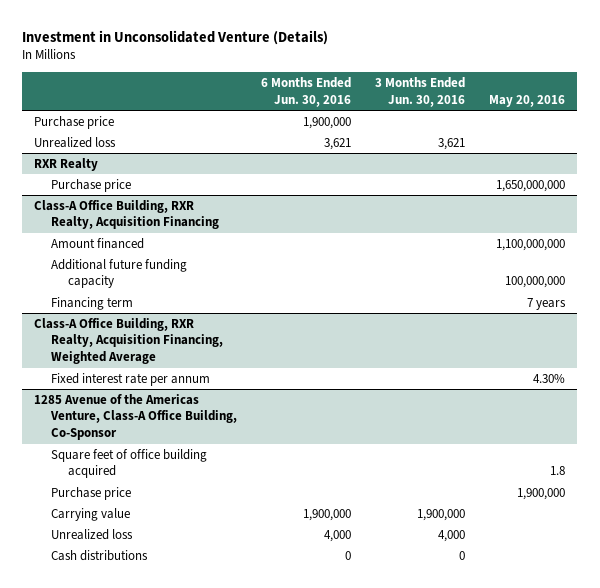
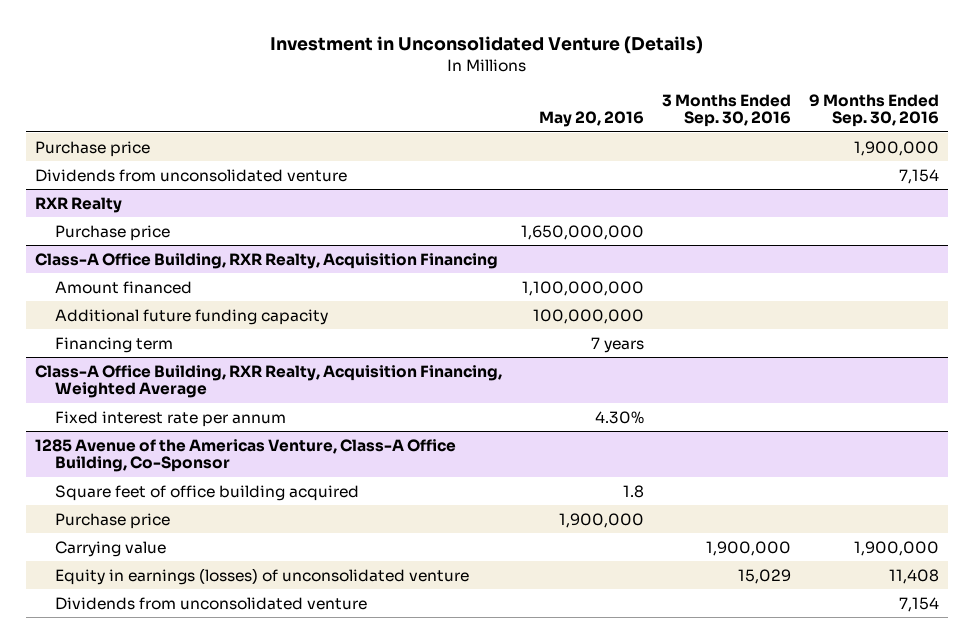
- | 6 Months Ended Jun. 30, 2016 | 3 Months Ended Jun. 30, 2016 | May 20, 2016
+ | May 20, 2016 | 3 Months Ended Sep. 30, 2016 | 9 Months Ended Sep. 30, 2016
- Unrealized loss | 3,621 | 3,621 |
+ Dividends from unconsolidated venture | | | 7,154
@ 1285 Avenue of the Americas Venture, Class-A Office Building, Co-Sponsor
- Unrealized loss | 4,000 | 4,000 |
- Cash distributions | 0 | 0 |
+ Equity in earnings (losses) of unconsolidated venture | | 15,029 | 11,408
+ Dividends from unconsolidated venture | | | 7,154

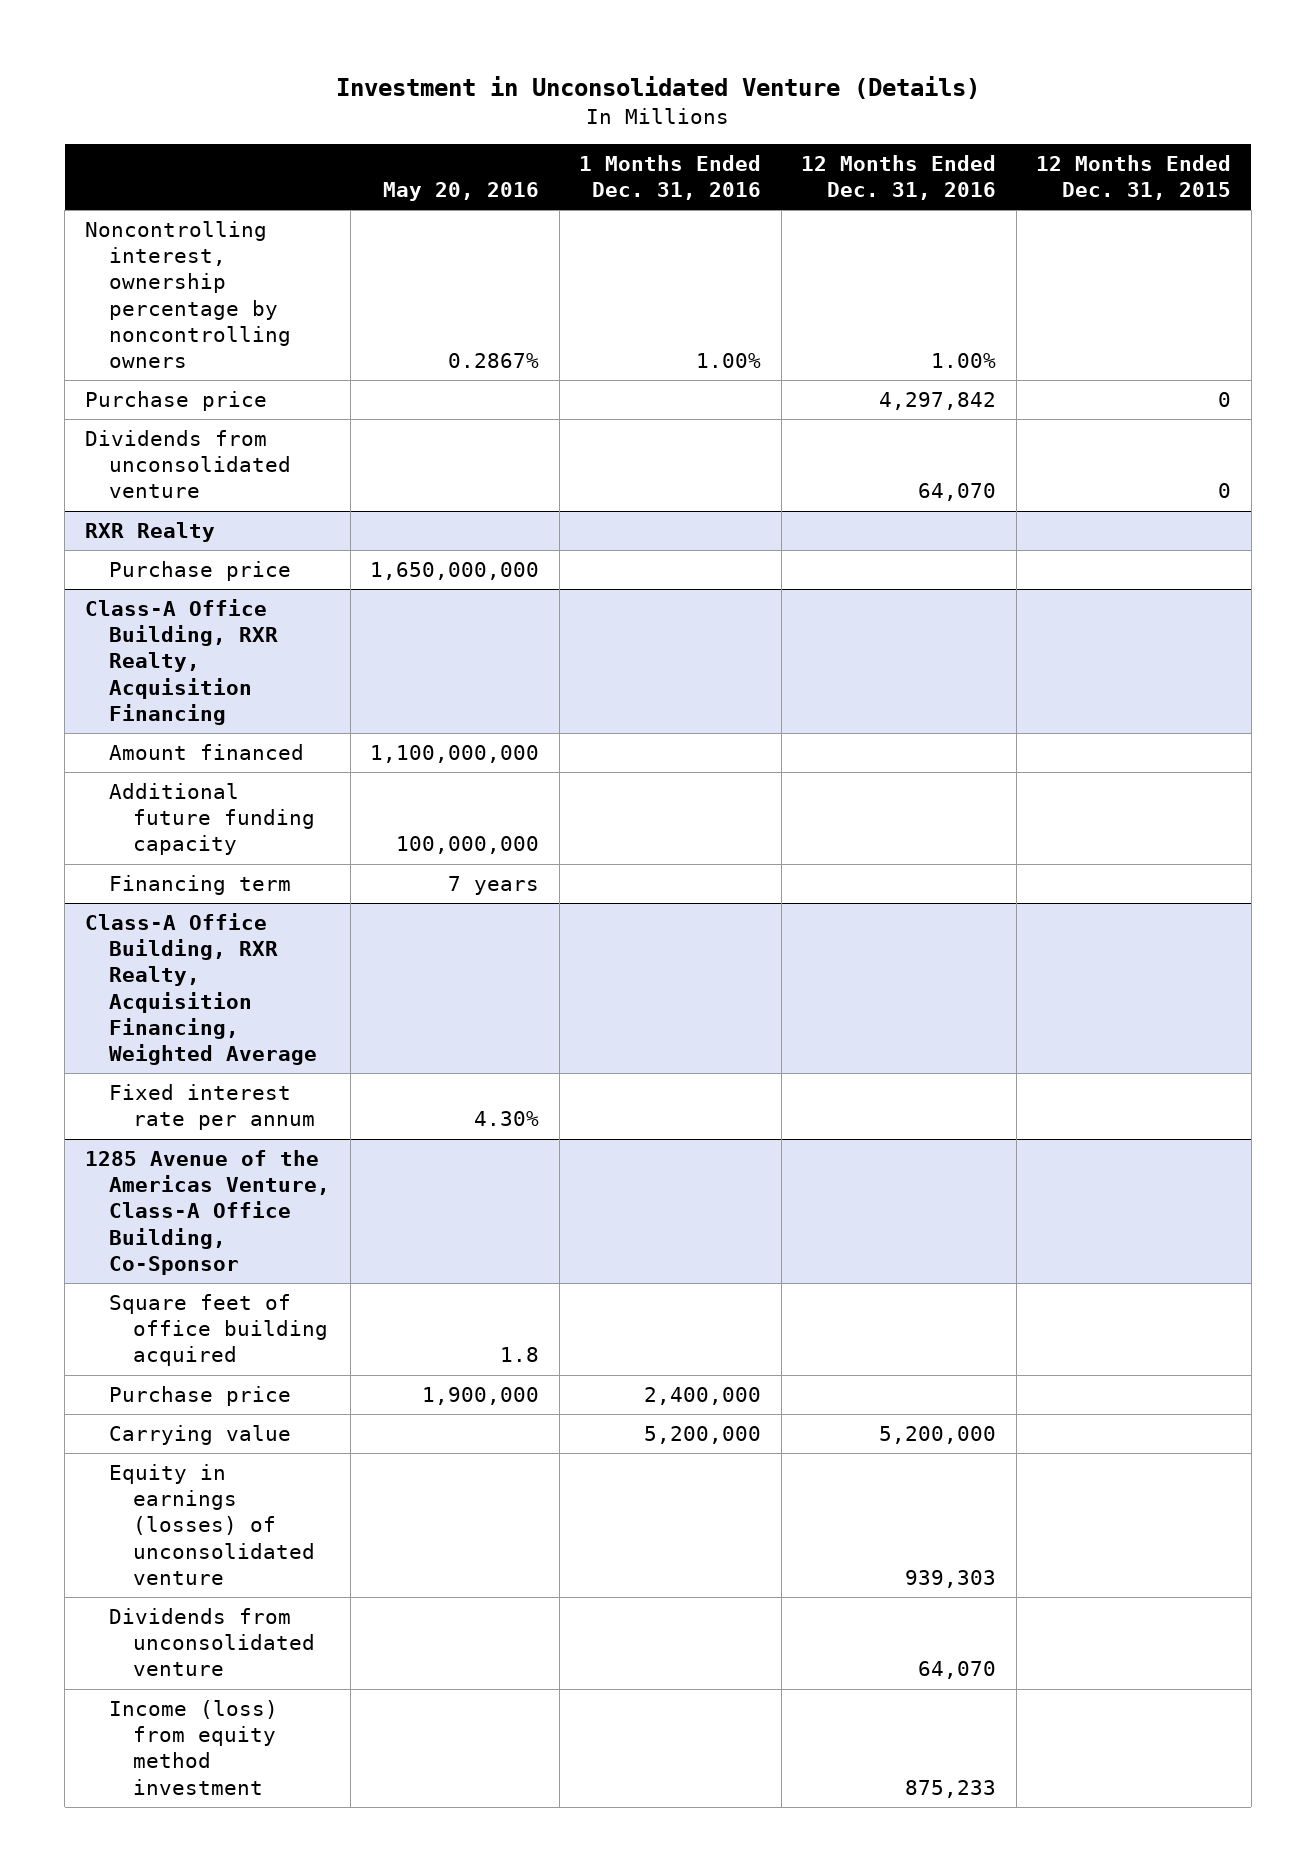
- | May 20, 2016 | 3 Months Ended Sep. 30, 2016 | 9 Months Ended Sep. 30, 2016
+ | May 20, 2016 | 1 Months Ended Dec. 31, 2016 | 12 Months Ended Dec. 31, 2016 | 12 Months Ended Dec. 31, 2015
+ Noncontrolling interest, ownership percentage by noncontrolling owners | 0.2867% | 1.00% | 1.00% |
@ 1285 Avenue of the Americas Venture, Class-A Office Building, Co-Sponsor
+ Income (loss) from equity method investment | | | 875,233 |

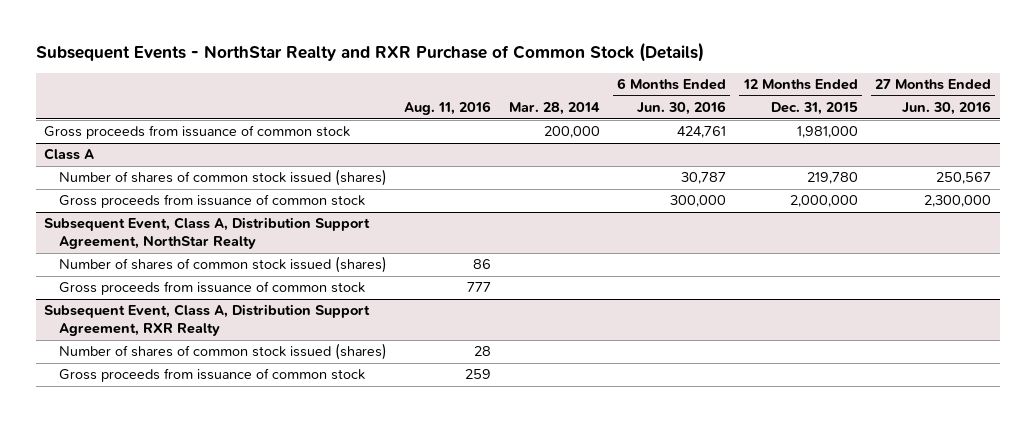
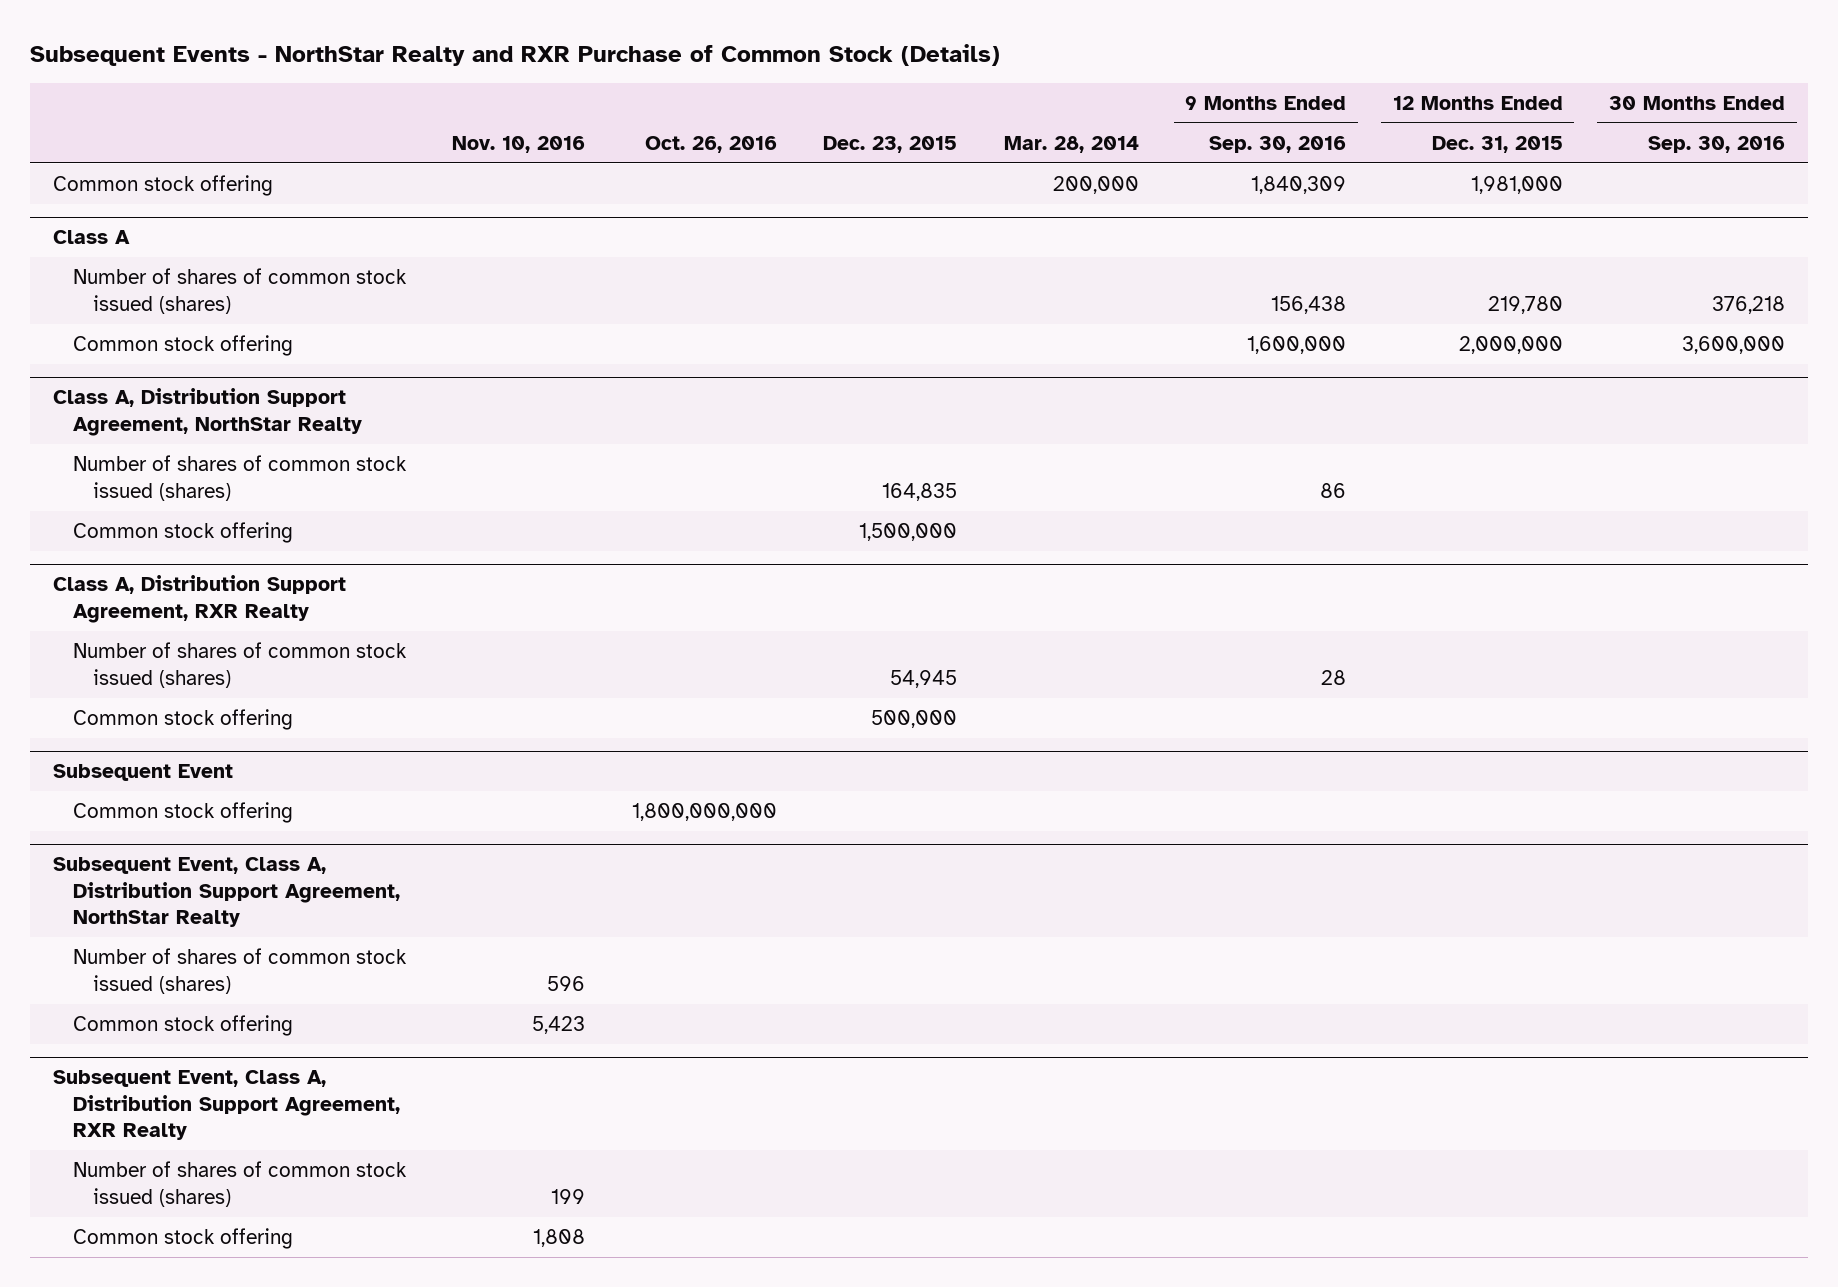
- | Aug. 11, 2016 | Mar. 28, 2014 | 6 Months Ended Jun. 30, 2016 | 12 Months Ended Dec. 31, 2015 | 27 Months Ended Jun. 30, 2016
+ | Nov. 10, 2016 | Oct. 26, 2016 | Dec. 23, 2015 | Mar. 28, 2014 | 9 Months Ended Sep. 30, 2016 | 12 Months Ended Dec. 31, 2015 | 30 Months Ended Sep. 30, 2016
- Gross proceeds from issuance of common stock | | 200,000 | 424,761 | 1,981,000 |
+ Common stock offering | | | | 200,000 | 1,840,309 | 1,981,000 |
@ Class A
- Gross proceeds from issuance of common stock | | | 300,000 | 2,000,000 | 2,300,000
+ Common stock offering | | | | | 1,600,000 | 2,000,000 | 3,600,000
+ Class A, Distribution Support Agreement, NorthStar Realty
+ Number of shares of common stock issued (shares) | | | 164,835 | | 86 | |
+ Common stock offering | | | 1,500,000 | | | |
+ Class A, Distribution Support Agreement, RXR Realty
+ Number of shares of common stock issued (shares) | | | 54,945 | | 28 | |
+ Common stock offering | | | 500,000 | | | |
+ Subsequent Event
+ Common stock offering | | 1,800,000,000 | | | | |
@ Subsequent Event, Class A, Distribution Support Agreement, NorthStar Realty
- Gross proceeds from issuance of common stock | 777 | | | |
+ Common stock offering | 5,423 | | | | | |
@ Subsequent Event, Class A, Distribution Support Agreement, RXR Realty
- Gross proceeds from issuance of common stock | 259 | | | |
+ Common stock offering | 1,808 | | | | | |

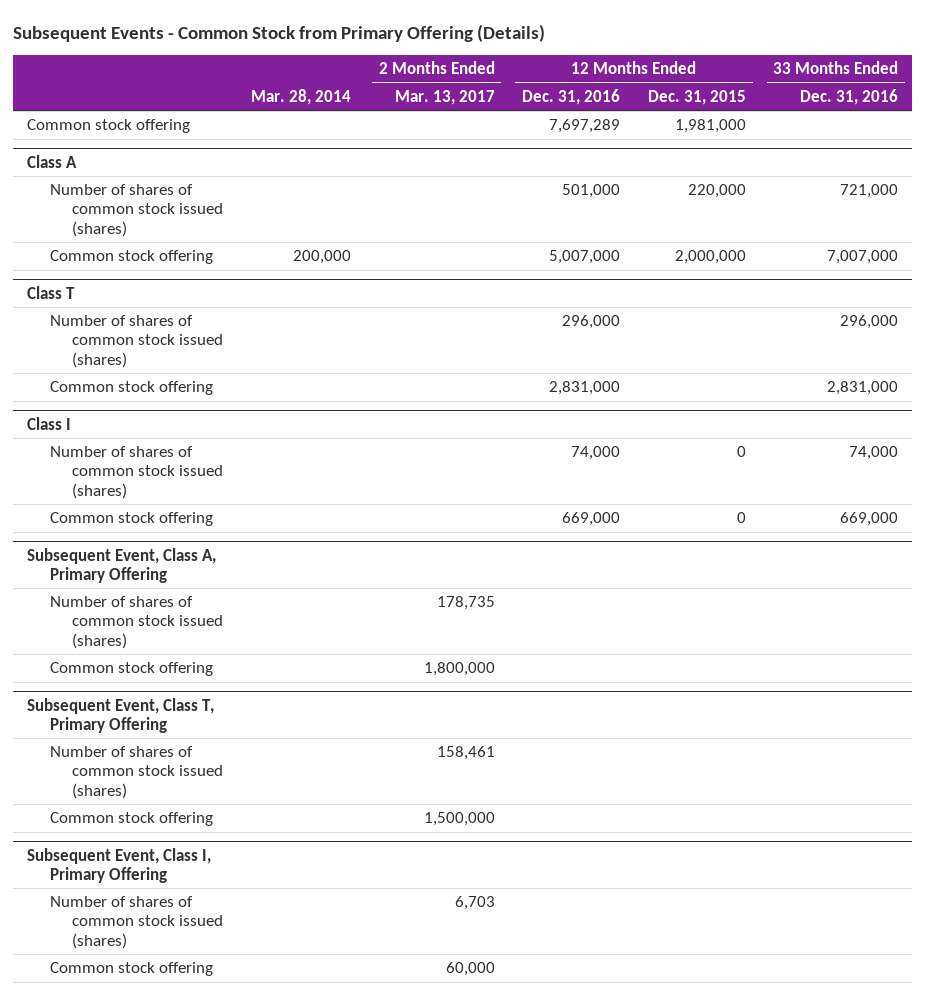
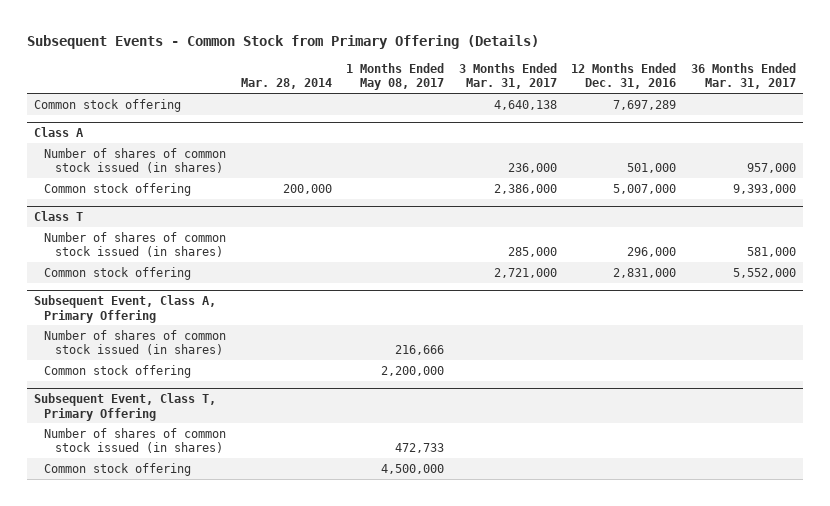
- | Mar. 28, 2014 | 2 Months Ended Mar. 13, 2017 | 12 Months Ended Dec. 31, 2016 | 12 Months Ended Dec. 31, 2015 | 33 Months Ended Dec. 31, 2016
+ | Mar. 28, 2014 | 1 Months Ended May 08, 2017 | 3 Months Ended Mar. 31, 2017 | 12 Months Ended Dec. 31, 2016 | 36 Months Ended Mar. 31, 2017
@ Class A
- Number of shares of common stock issued (shares) | | | 501,000 | 220,000 | 721,000
+ Number of shares of common stock issued (in shares) | | | 236,000 | 501,000 | 957,000
@ Class T
- Number of shares of common stock issued (shares) | | | 296,000 | | 296,000
+ Number of shares of common stock issued (in shares) | | | 285,000 | 296,000 | 581,000
- Class I
- Number of shares of common stock issued (shares) | | | 74,000 | 0 | 74,000
- Common stock offering | | | 669,000 | 0 | 669,000
@ Subsequent Event, Class A, Primary Offering
- Number of shares of common stock issued (shares) | | 178,735 | | |
+ Number of shares of common stock issued (in shares) | | 216,666 | | |
@ Subsequent Event, Class T, Primary Offering
- Number of shares of common stock issued (shares) | | 158,461 | | |
+ Number of shares of common stock issued (in shares) | | 472,733 | | |
- Subsequent Event, Class I, Primary Offering
- Number of shares of common stock issued (shares) | | 6,703 | | |
- Common stock offering | | 60,000 | | |

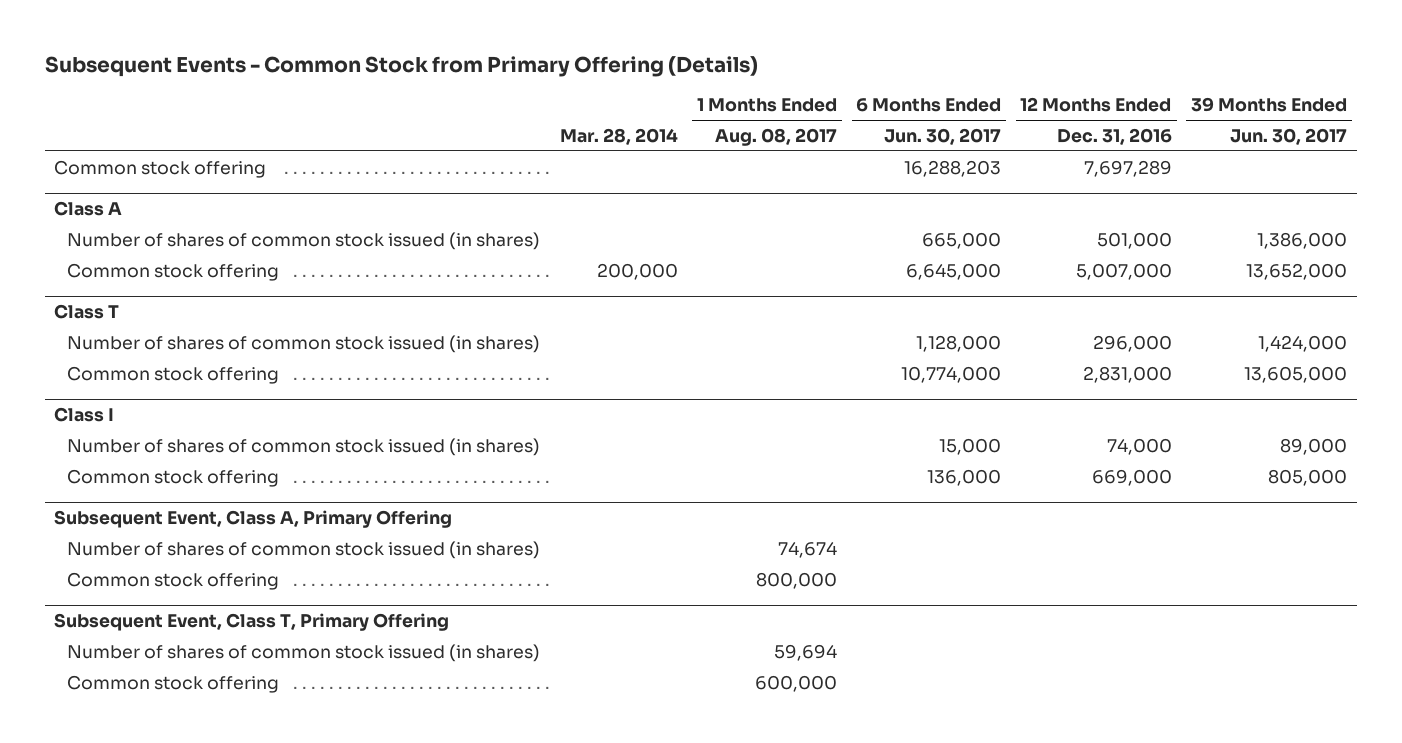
- | Mar. 28, 2014 | 1 Months Ended May 08, 2017 | 3 Months Ended Mar. 31, 2017 | 12 Months Ended Dec. 31, 2016 | 36 Months Ended Mar. 31, 2017
+ | Mar. 28, 2014 | 1 Months Ended Aug. 08, 2017 | 6 Months Ended Jun. 30, 2017 | 12 Months Ended Dec. 31, 2016 | 39 Months Ended Jun. 30, 2017
+ Class I
+ Number of shares of common stock issued (in shares) | | | 15,000 | 74,000 | 89,000
+ Common stock offering | | | 136,000 | 669,000 | 805,000

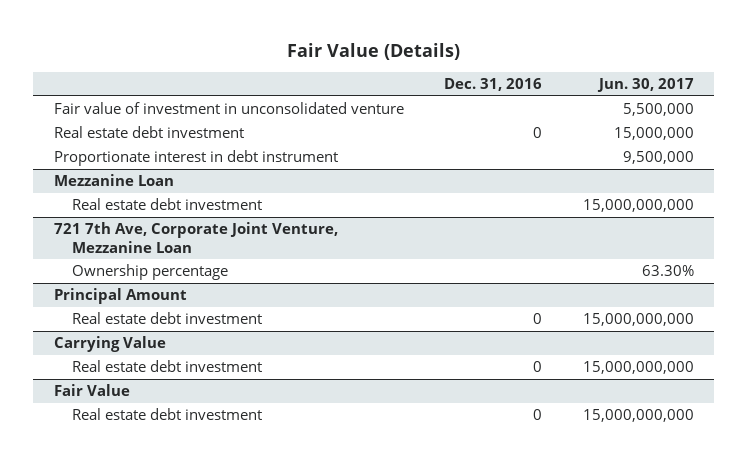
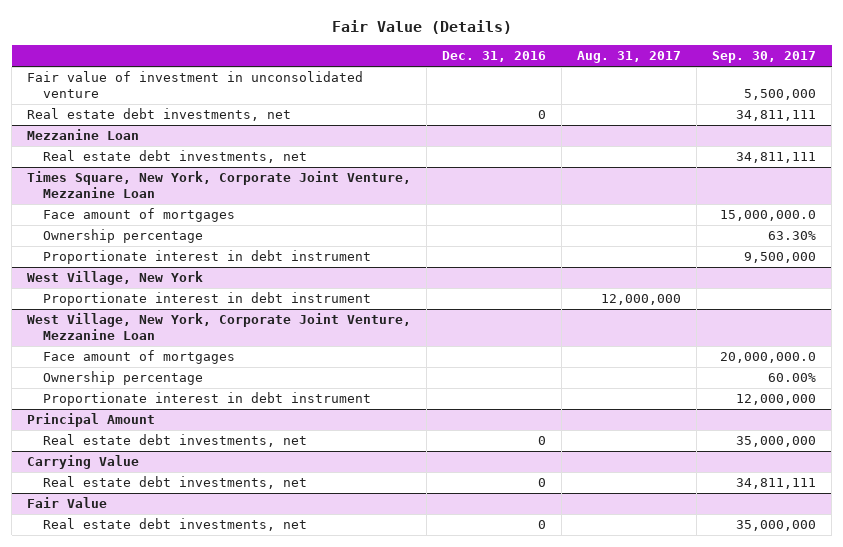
- | Dec. 31, 2016 | Jun. 30, 2017
+ | Dec. 31, 2016 | Aug. 31, 2017 | Sep. 30, 2017
- Real estate debt investment | 0 | 15,000,000
- Proportionate interest in debt instrument | | 9,500,000
+ Real estate debt investments, net | 0 | | 34,811,111
@ Mezzanine Loan
- Real estate debt investment | | 15,000,000,000
- 721 7th Ave, Corporate Joint Venture, Mezzanine Loan
- Ownership percentage | | 63.30%
@ Mezzanine Loan
+ Real estate debt investments, net | | | 34,811,111
+ Times Square, New York, Corporate Joint Venture, Mezzanine Loan
+ Face amount of mortgages | | | 15,000,000.0
+ Ownership percentage | | | 63.30%
+ Proportionate interest in debt instrument | | | 9,500,000
+ West Village, New York
+ Proportionate interest in debt instrument | | 12,000,000 |
+ West Village, New York, Corporate Joint Venture, Mezzanine Loan
+ Face amount of mortgages | | | 20,000,000.0
+ Ownership percentage | | | 60.00%
+ Proportionate interest in debt instrument | | | 12,000,000
@ Principal Amount
- Real estate debt investment | 0 | 15,000,000,000
+ Real estate debt investments, net | 0 | | 35,000,000
@ Carrying Value
- Real estate debt investment | 0 | 15,000,000,000
+ Real estate debt investments, net | 0 | | 34,811,111
@ Fair Value
- Real estate debt investment | 0 | 15,000,000,000
+ Real estate debt investments, net | 0 | | 35,000,000

